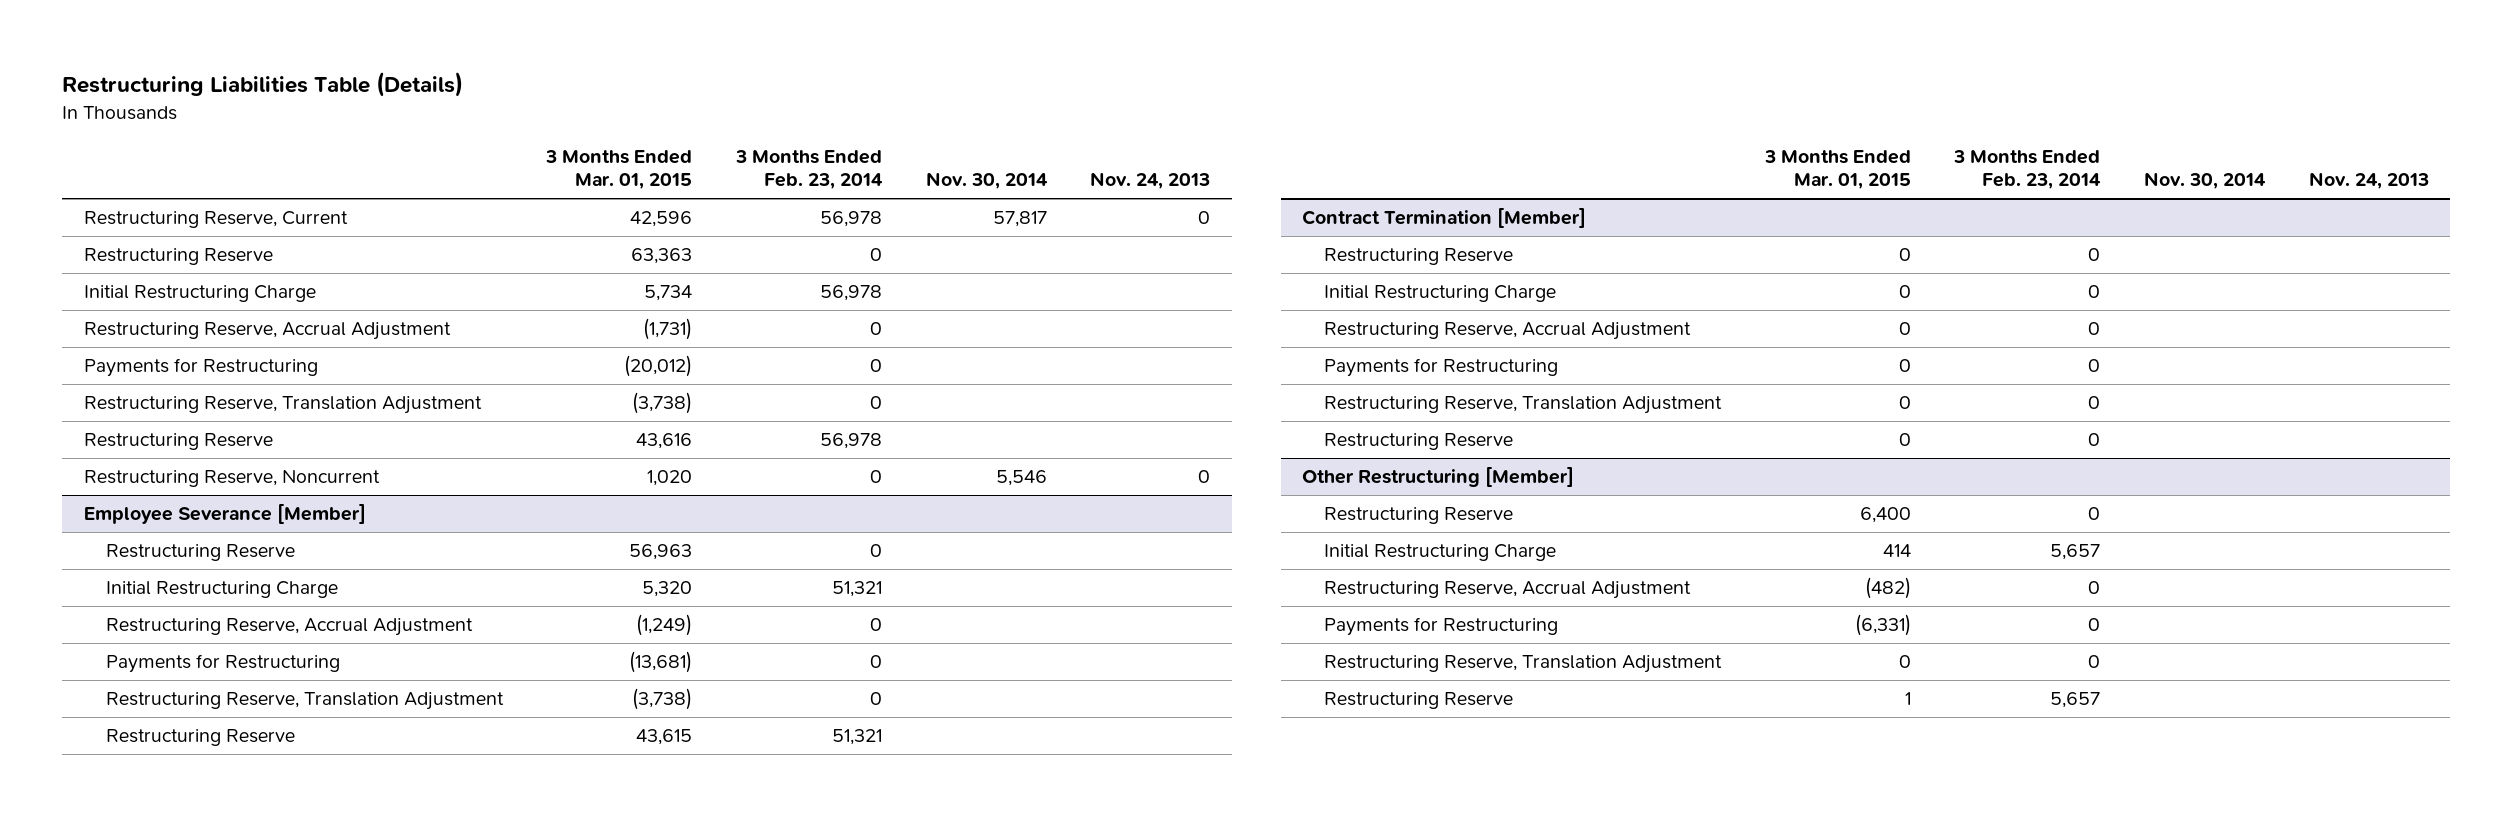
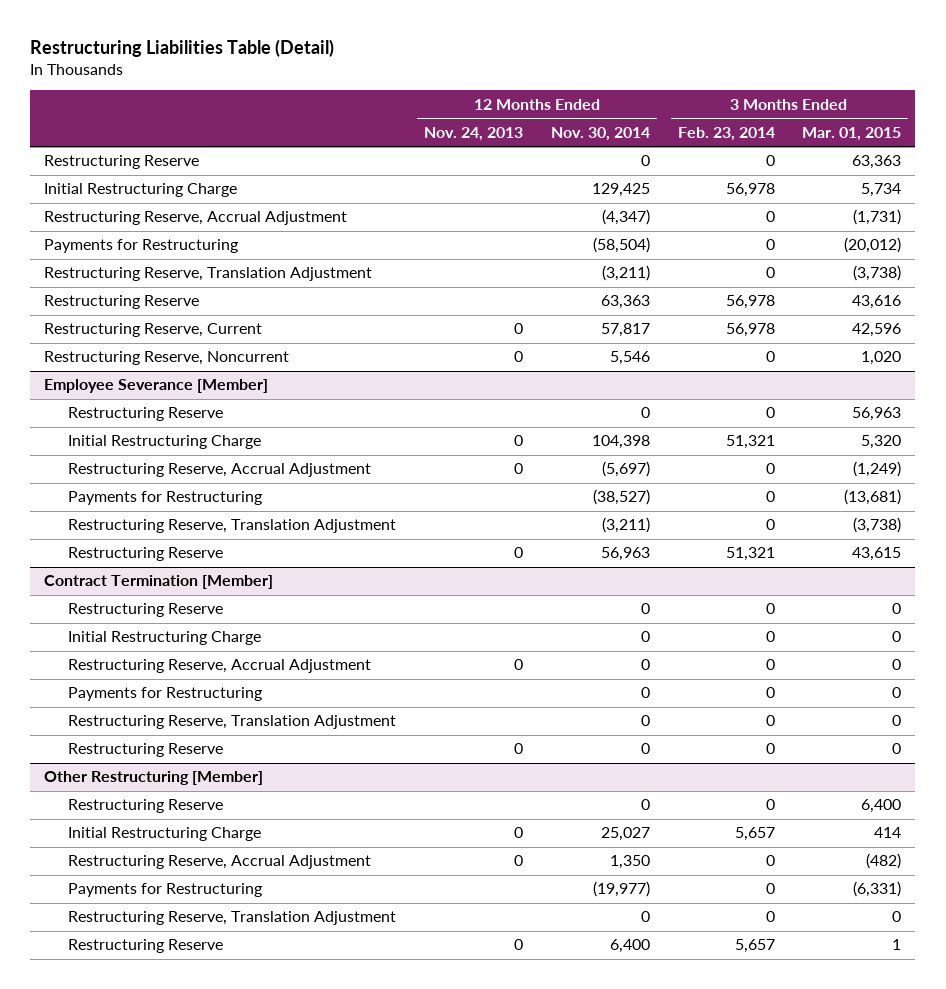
- Restructuring Liabilities Table (Details)
+ Restructuring Liabilities Table (Detail)
- | 3 Months Ended Mar. 01, 2015 | 3 Months Ended Feb. 23, 2014 | Nov. 30, 2014 | Nov. 24, 2013
+ | 12 Months Ended Nov. 24, 2013 | 12 Months Ended Nov. 30, 2014 | 3 Months Ended Feb. 23, 2014 | 3 Months Ended Mar. 01, 2015
moved down: Restructuring Reserve, Current | 0 | 57,817 | 56,978 | 42,596

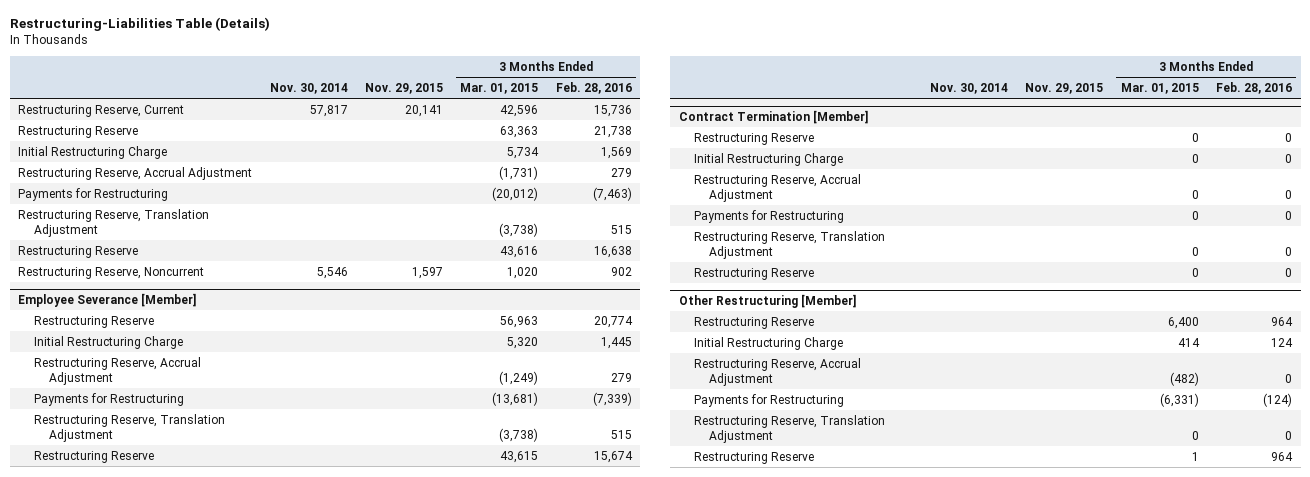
- Restructuring Liabilities Table (Detail)
+ Restructuring-Liabilities Table (Details)
- | 12 Months Ended Nov. 24, 2013 | 12 Months Ended Nov. 30, 2014 | 3 Months Ended Feb. 23, 2014 | 3 Months Ended Mar. 01, 2015
+ | Nov. 30, 2014 | Nov. 29, 2015 | 3 Months Ended Mar. 01, 2015 | 3 Months Ended Feb. 28, 2016
moved up: Restructuring Reserve, Current | 57,817 | 20,141 | 42,596 | 15,736

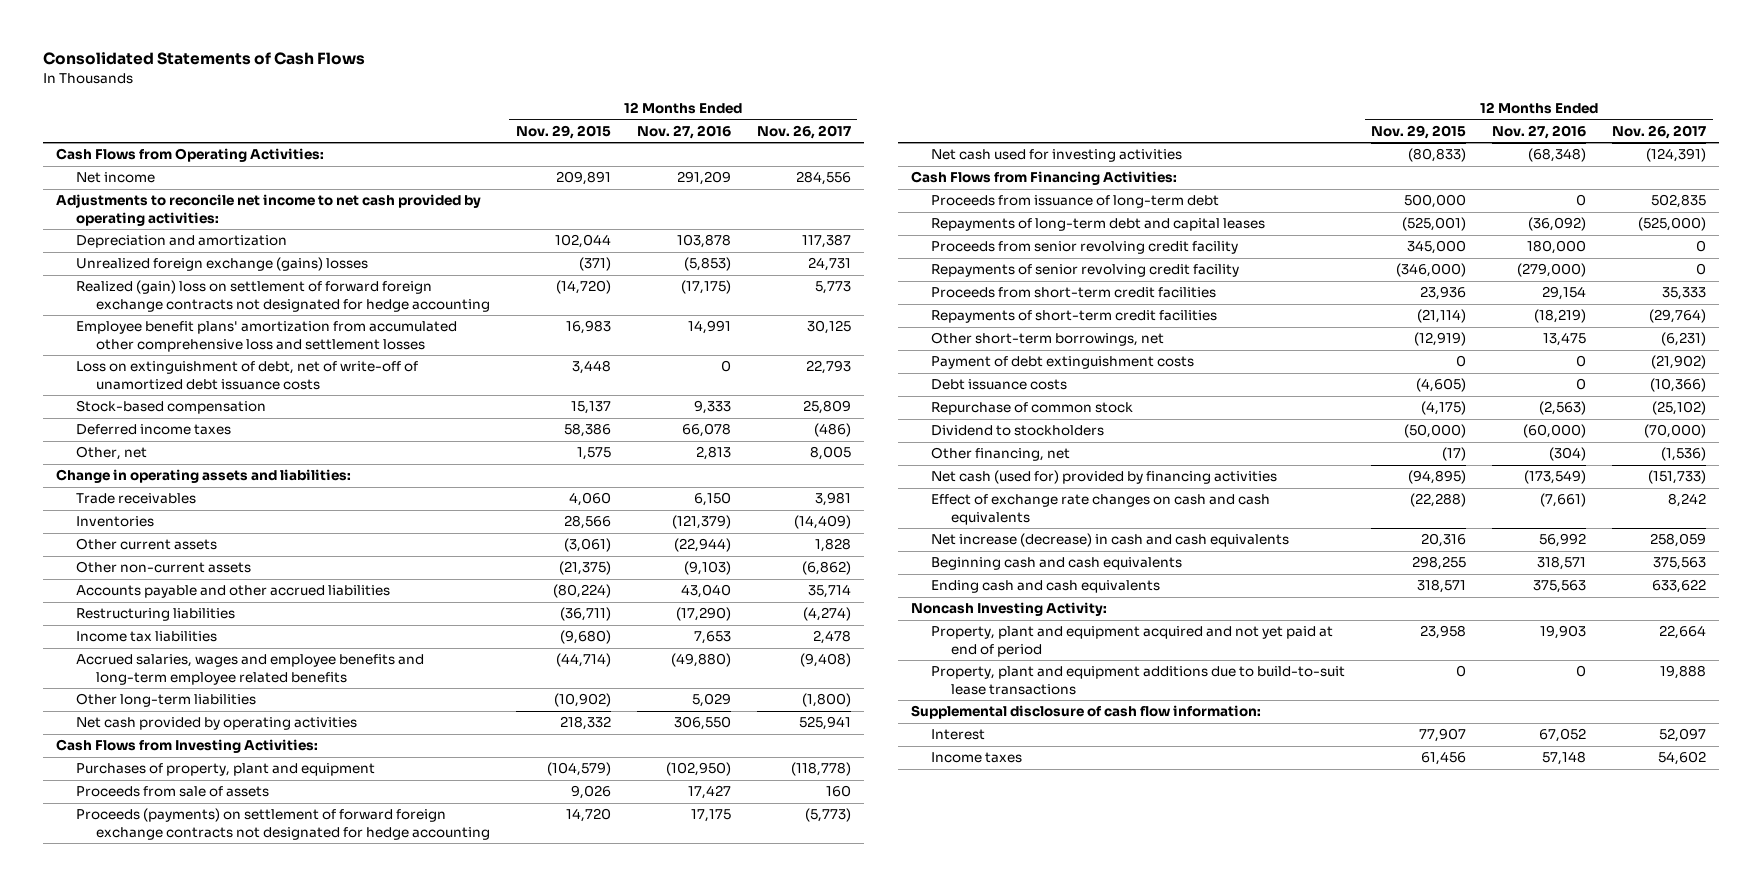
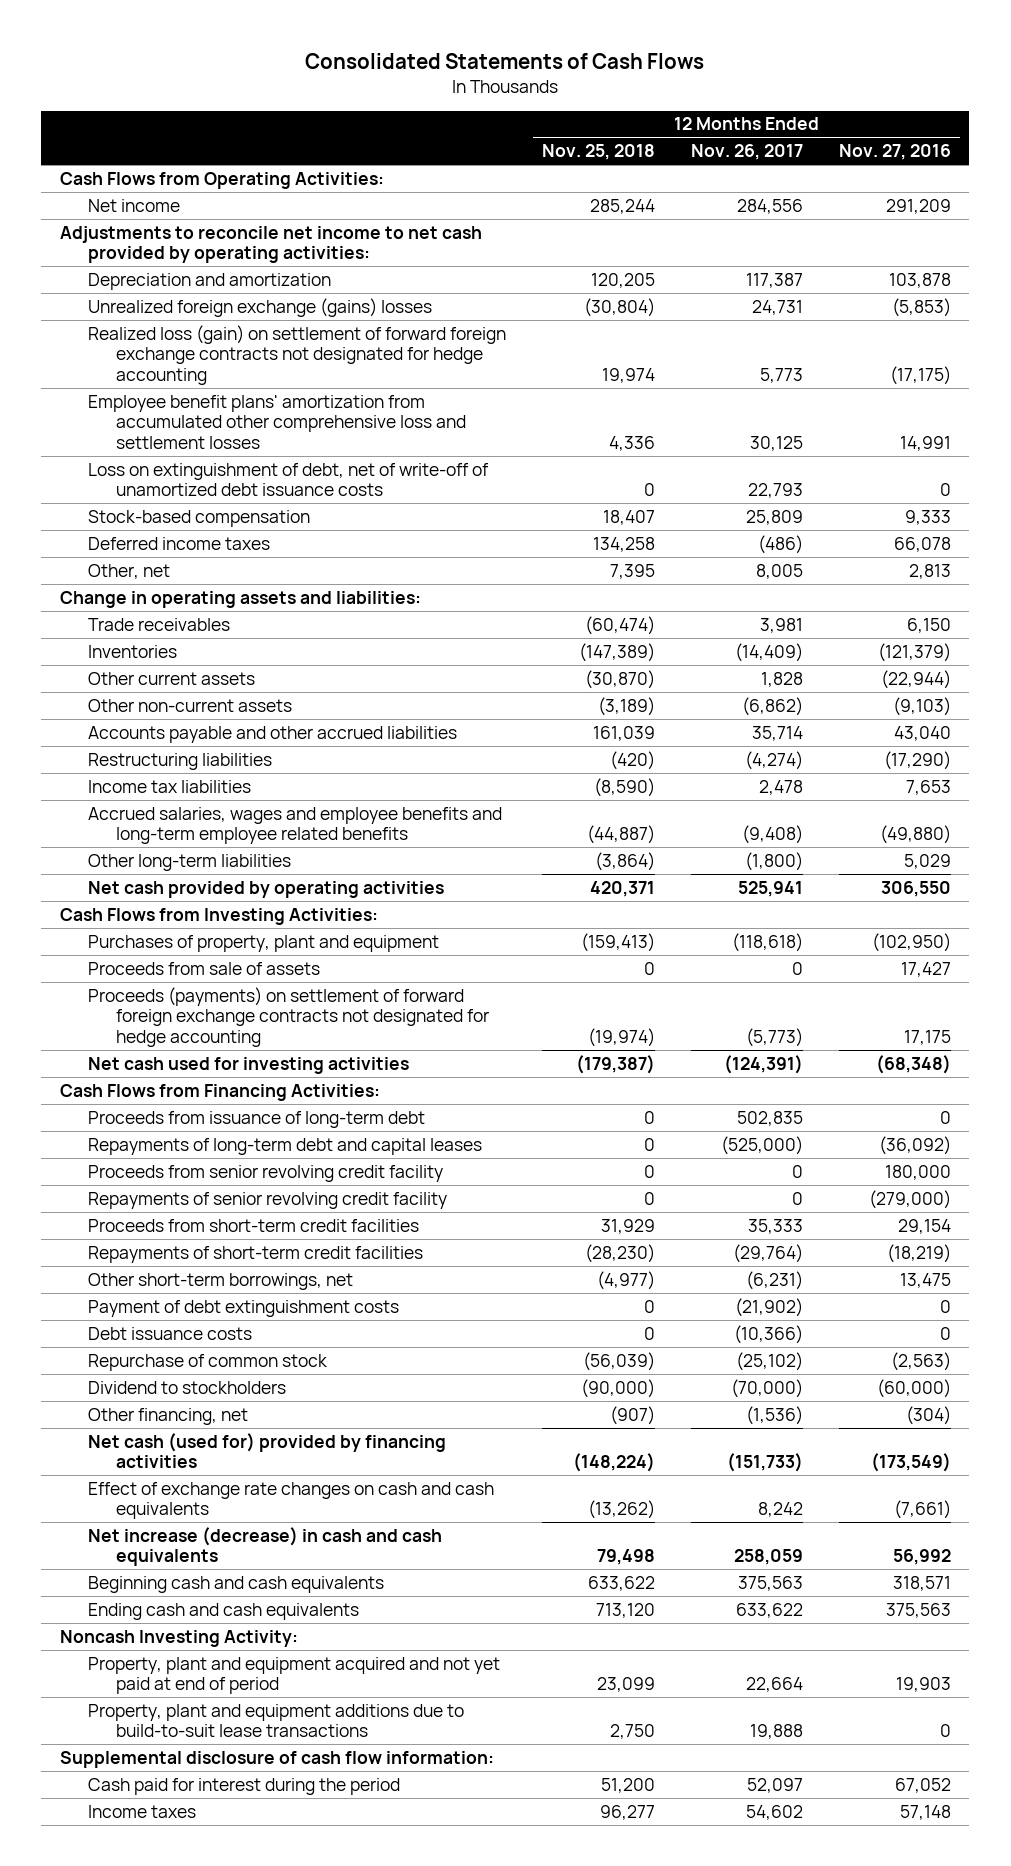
- | 12 Months Ended Nov. 29, 2015 | 12 Months Ended Nov. 27, 2016 | 12 Months Ended Nov. 26, 2017
+ | 12 Months Ended Nov. 25, 2018 | 12 Months Ended Nov. 26, 2017 | 12 Months Ended Nov. 27, 2016
- Realized (gain) loss on settlement of forward foreign exchange contracts not designated for hedge accounting | (14,720) | (17,175) | 5,773
+ Realized loss (gain) on settlement of forward foreign exchange contracts not designated for hedge accounting | 19,974 | 5,773 | (17,175)
- Purchases of property, plant and equipment | (104,579) | (102,950) | (118,778)
- Proceeds from sale of assets | 9,026 | 17,427 | 160
+ Purchases of property, plant and equipment | (159,413) | (118,618) | (102,950)
+ Proceeds from sale of assets | 0 | 0 | 17,427
- Interest | 77,907 | 67,052 | 52,097
+ Cash paid for interest during the period | 51,200 | 52,097 | 67,052

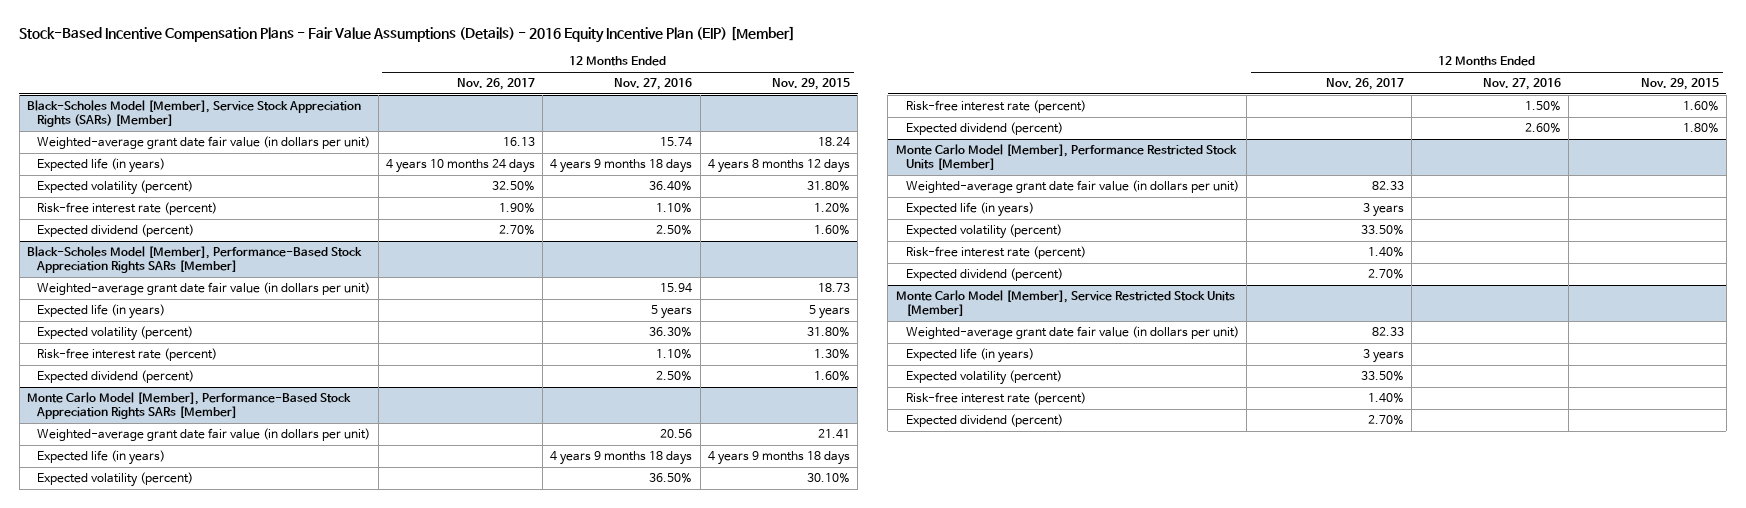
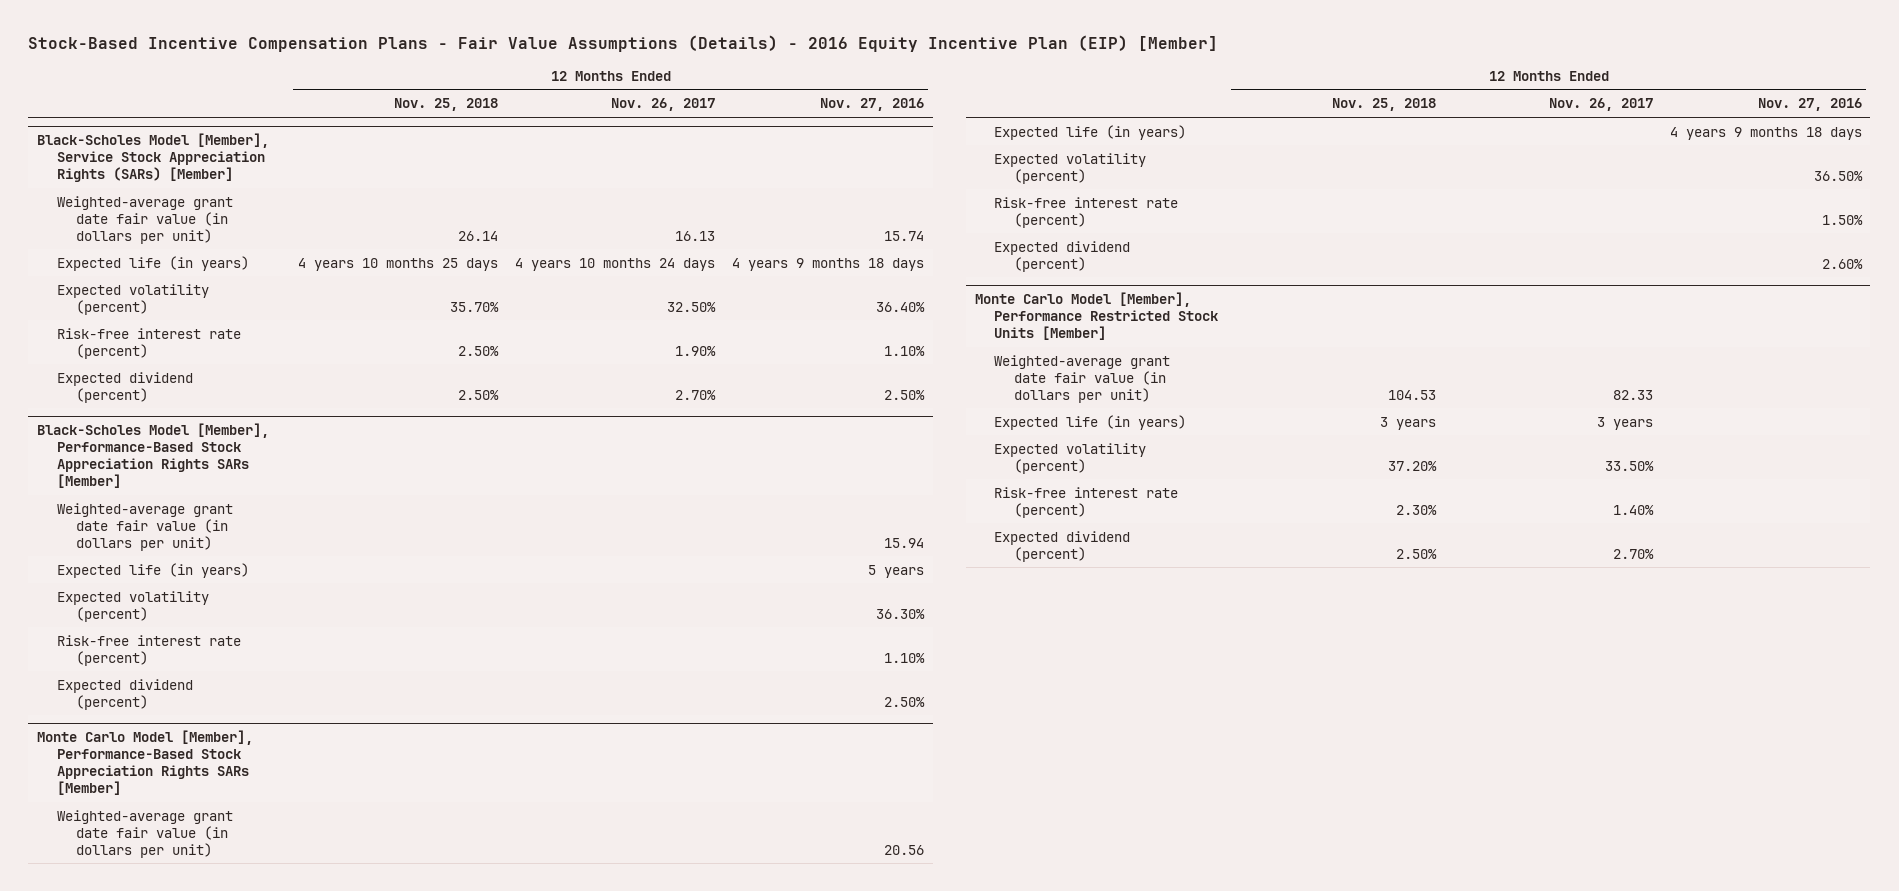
- | 12 Months Ended Nov. 26, 2017 | 12 Months Ended Nov. 27, 2016 | 12 Months Ended Nov. 29, 2015
+ | 12 Months Ended Nov. 25, 2018 | 12 Months Ended Nov. 26, 2017 | 12 Months Ended Nov. 27, 2016
- Monte Carlo Model [Member], Service Restricted Stock Units [Member]
- Weighted-average grant date fair value (in dollars per unit) | 82.33 | |
- Expected life (in years) | 3 years | |
- Expected volatility (percent) | 33.50% | |
- Risk-free interest rate (percent) | 1.40% | |
- Expected dividend (percent) | 2.70% | |

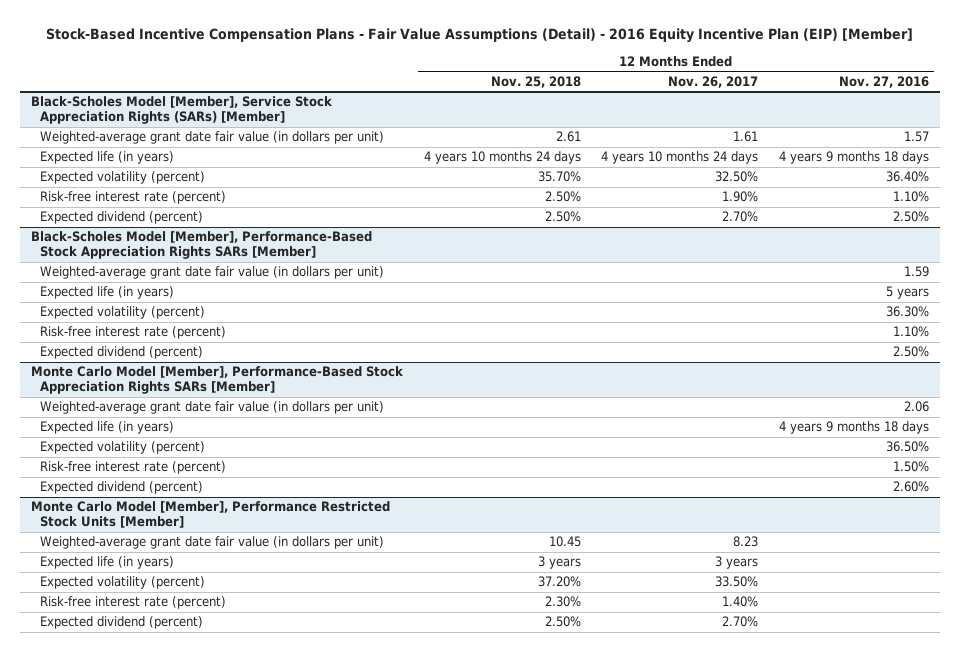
- Stock-Based Incentive Compensation Plans - Fair Value Assumptions (Details) - 2016 Equity Incentive Plan (EIP) [Member]
+ Stock-Based Incentive Compensation Plans - Fair Value Assumptions (Detail) - 2016 Equity Incentive Plan (EIP) [Member]
@ Black-Scholes Model [Member], Service Stock Appreciation Rights (SARs) [Member]
- Weighted-average grant date fair value (in dollars per unit) | 26.14 | 16.13 | 15.74
- Expected life (in years) | 4 years 10 months 25 days | 4 years 10 months 24 days | 4 years 9 months 18 days
+ Weighted-average grant date fair value (in dollars per unit) | 2.61 | 1.61 | 1.57
+ Expected life (in years) | 4 years 10 months 24 days | 4 years 10 months 24 days | 4 years 9 months 18 days
@ Black-Scholes Model [Member], Performance-Based Stock Appreciation Rights SARs [Member]
- Weighted-average grant date fair value (in dollars per unit) | | | 15.94
+ Weighted-average grant date fair value (in dollars per unit) | | | 1.59
@ Monte Carlo Model [Member], Performance-Based Stock Appreciation Rights SARs [Member]
- Weighted-average grant date fair value (in dollars per unit) | | | 20.56
+ Weighted-average grant date fair value (in dollars per unit) | | | 2.06
@ Monte Carlo Model [Member], Performance Restricted Stock Units [Member]
- Weighted-average grant date fair value (in dollars per unit) | 104.53 | 82.33 |
+ Weighted-average grant date fair value (in dollars per unit) | 10.45 | 8.23 |

